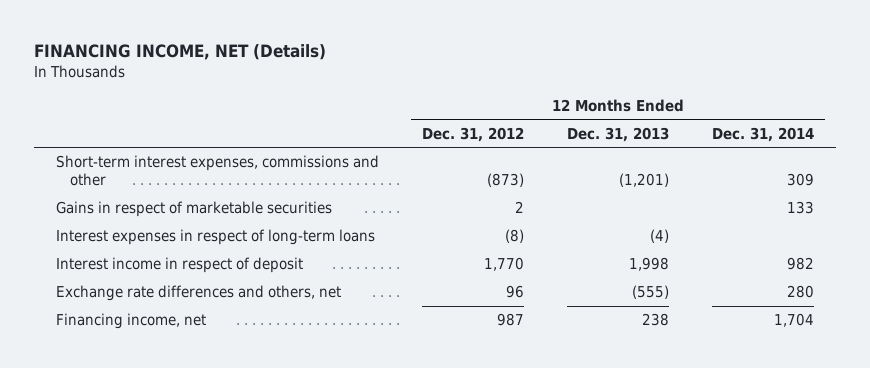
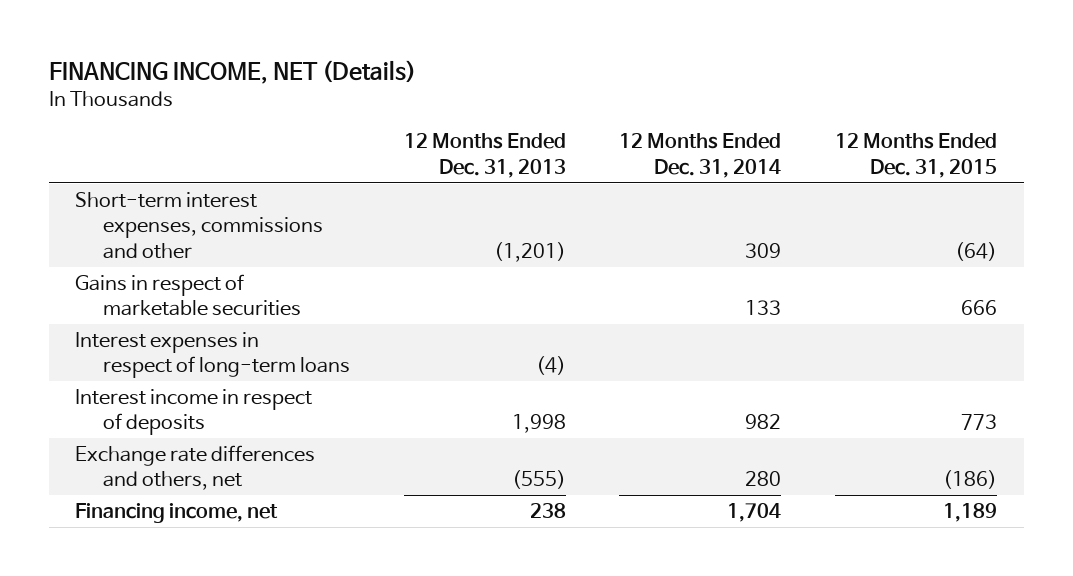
- | 12 Months Ended Dec. 31, 2012 | 12 Months Ended Dec. 31, 2013 | 12 Months Ended Dec. 31, 2014
+ | 12 Months Ended Dec. 31, 2013 | 12 Months Ended Dec. 31, 2014 | 12 Months Ended Dec. 31, 2015
- Interest income in respect of deposit | 1,770 | 1,998 | 982
+ Interest income in respect of deposits | 1,998 | 982 | 773

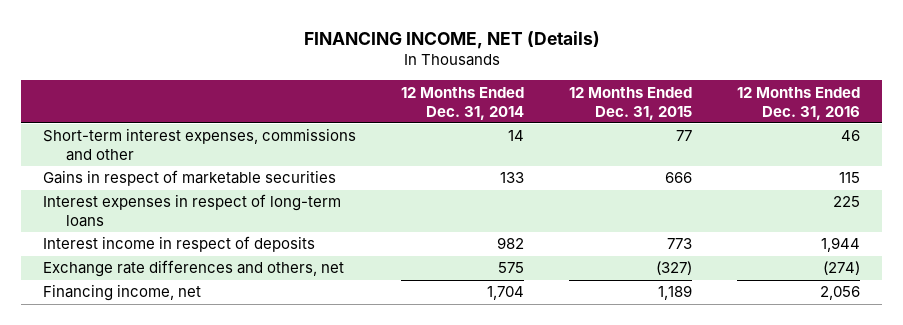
- | 12 Months Ended Dec. 31, 2013 | 12 Months Ended Dec. 31, 2014 | 12 Months Ended Dec. 31, 2015
+ | 12 Months Ended Dec. 31, 2014 | 12 Months Ended Dec. 31, 2015 | 12 Months Ended Dec. 31, 2016
- Short-term interest expenses, commissions and other | (1,201) | 309 | (64)
+ Short-term interest expenses, commissions and other | 14 | 77 | 46
- Exchange rate differences and others, net | (555) | 280 | (186)
+ Exchange rate differences and others, net | 575 | (327) | (274)

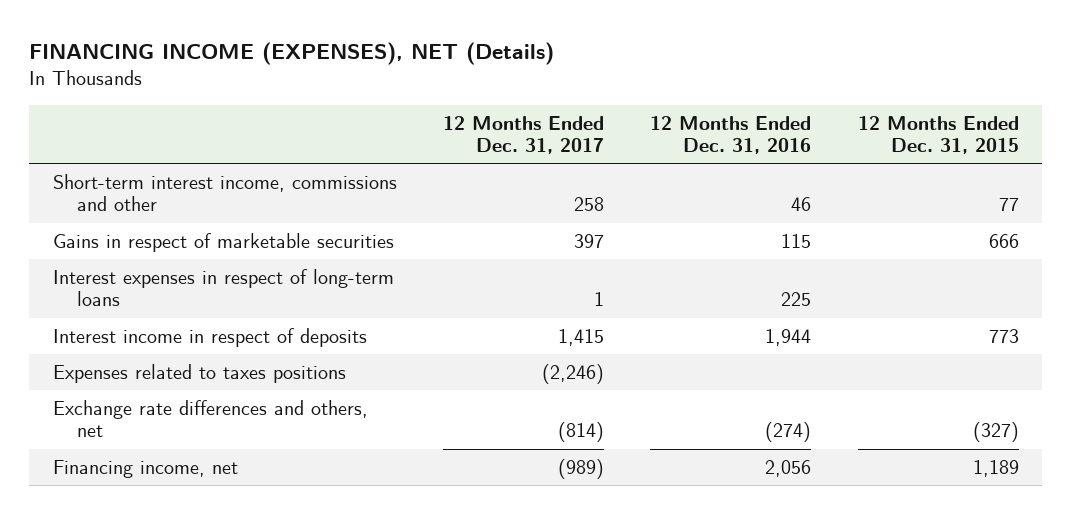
- FINANCING INCOME, NET (Details)
+ FINANCING INCOME (EXPENSES), NET (Details)
- | 12 Months Ended Dec. 31, 2014 | 12 Months Ended Dec. 31, 2015 | 12 Months Ended Dec. 31, 2016
+ | 12 Months Ended Dec. 31, 2017 | 12 Months Ended Dec. 31, 2016 | 12 Months Ended Dec. 31, 2015
- Short-term interest expenses, commissions and other | 14 | 77 | 46
+ Short-term interest income, commissions and other | 258 | 46 | 77
+ Expenses related to taxes positions | (2,246) | |

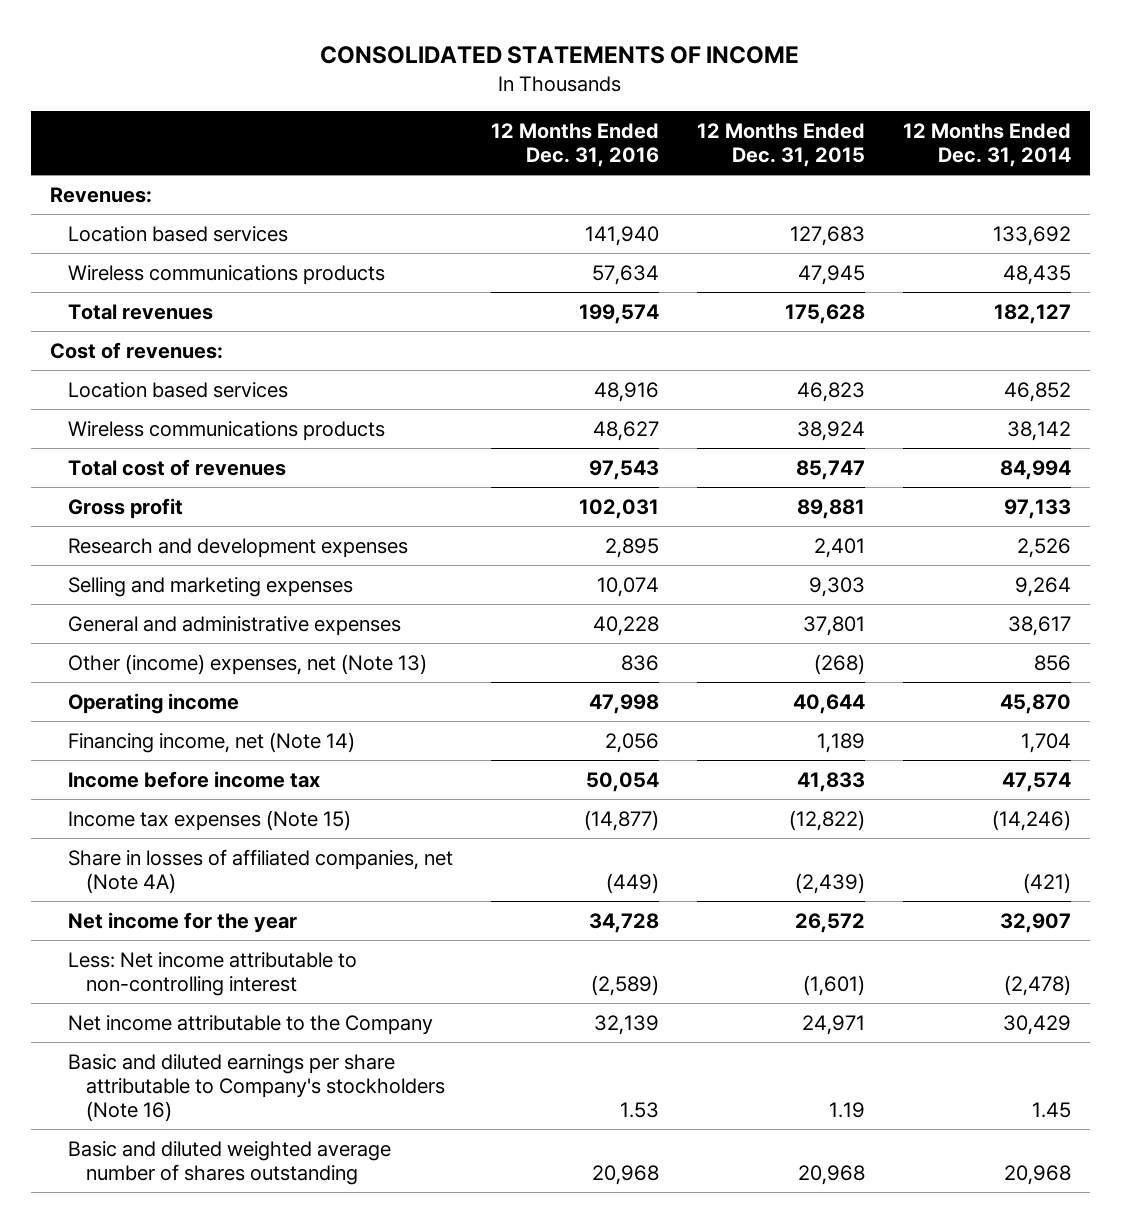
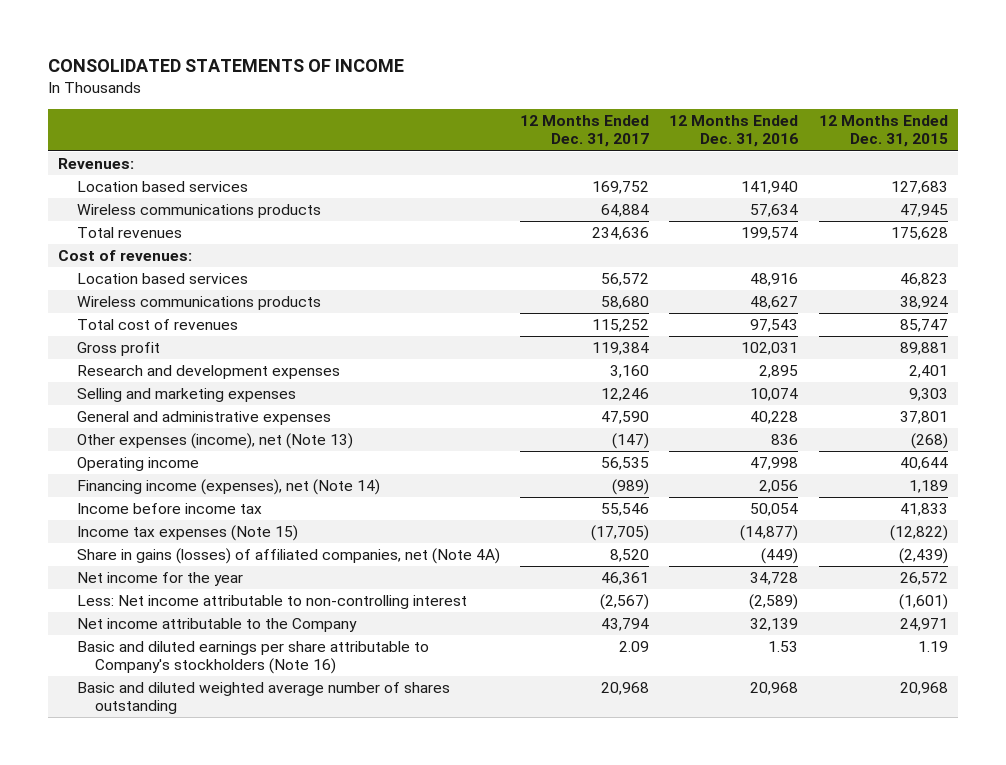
- | 12 Months Ended Dec. 31, 2016 | 12 Months Ended Dec. 31, 2015 | 12 Months Ended Dec. 31, 2014
+ | 12 Months Ended Dec. 31, 2017 | 12 Months Ended Dec. 31, 2016 | 12 Months Ended Dec. 31, 2015
- Other (income) expenses, net (Note 13) | 836 | (268) | 856
+ Other expenses (income), net (Note 13) | (147) | 836 | (268)
- Financing income, net (Note 14) | 2,056 | 1,189 | 1,704
+ Financing income (expenses), net (Note 14) | (989) | 2,056 | 1,189
- Share in losses of affiliated companies, net (Note 4A) | (449) | (2,439) | (421)
+ Share in gains (losses) of affiliated companies, net (Note 4A) | 8,520 | (449) | (2,439)

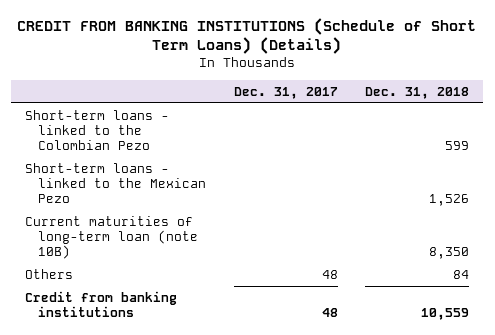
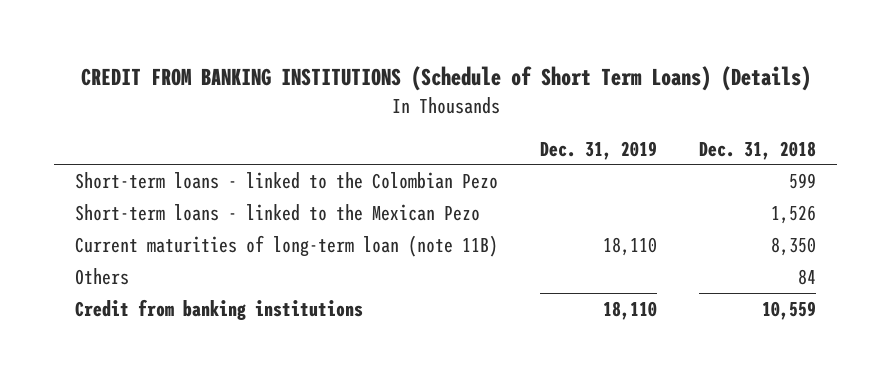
- | Dec. 31, 2017 | Dec. 31, 2018
+ | Dec. 31, 2019 | Dec. 31, 2018
- Current maturities of long-term loan (note 10B) | | 8,350
+ Current maturities of long-term loan (note 11B) | 18,110 | 8,350

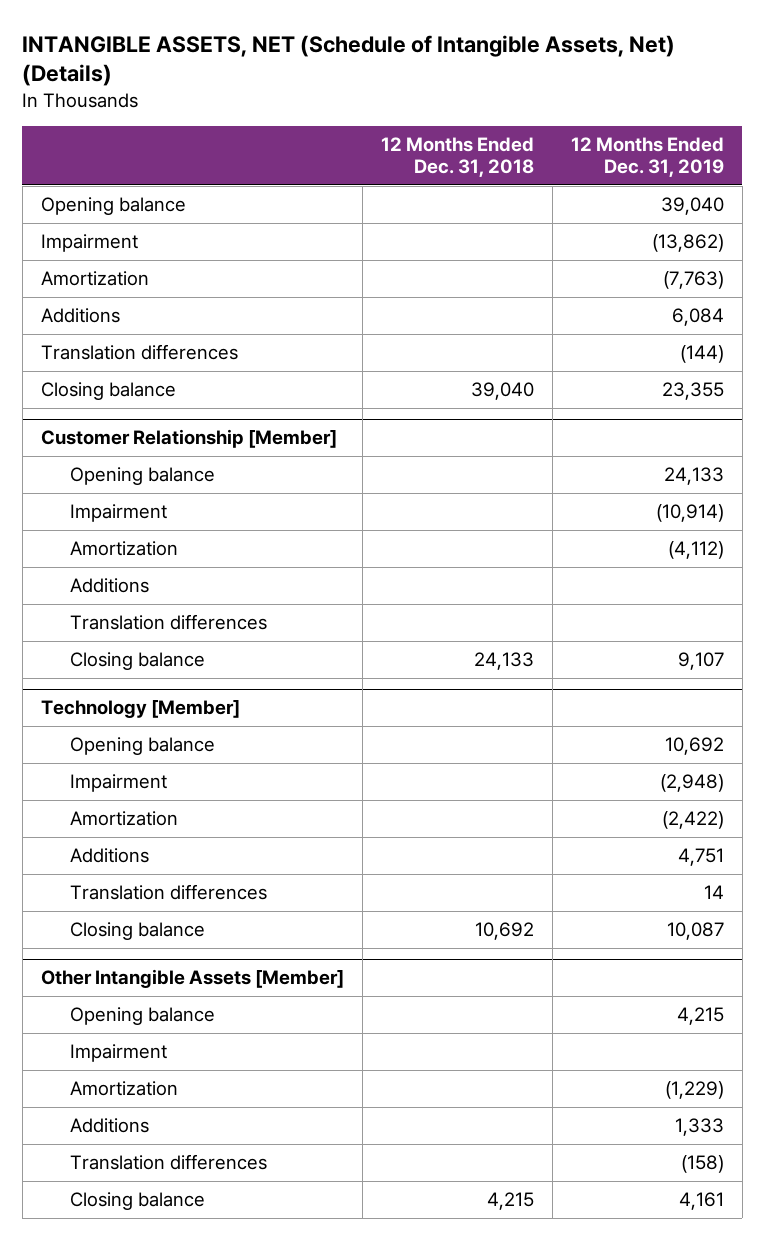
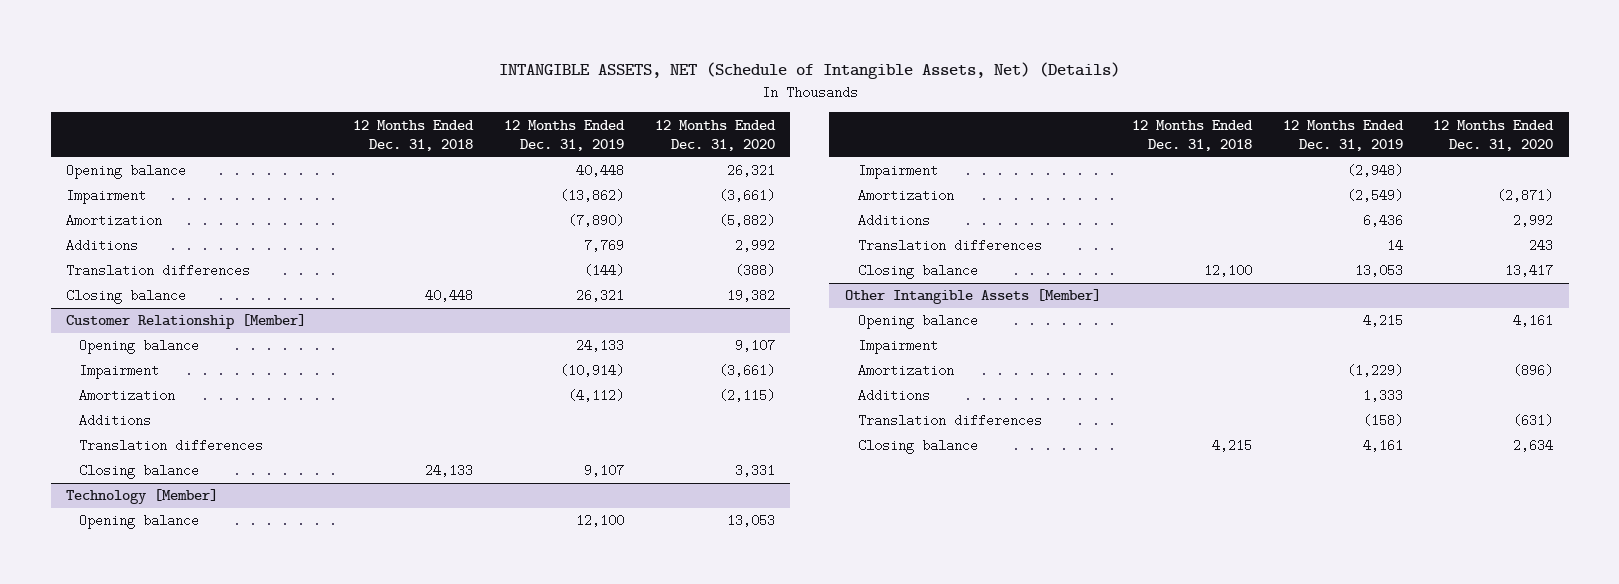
- | 12 Months Ended Dec. 31, 2018 | 12 Months Ended Dec. 31, 2019
+ | 12 Months Ended Dec. 31, 2018 | 12 Months Ended Dec. 31, 2019 | 12 Months Ended Dec. 31, 2020
- Opening balance | | 39,040
+ Opening balance | | 40,448 | 26,321
- Amortization | | (7,763)
- Additions | | 6,084
+ Amortization | | (7,890) | (5,882)
+ Additions | | 7,769 | 2,992
- Closing balance | 39,040 | 23,355
+ Closing balance | 40,448 | 26,321 | 19,382
@ Technology [Member]
- Opening balance | | 10,692
+ Opening balance | | 12,100 | 13,053
- Amortization | | (2,422)
- Additions | | 4,751
+ Amortization | | (2,549) | (2,871)
+ Additions | | 6,436 | 2,992
- Closing balance | 10,692 | 10,087
+ Closing balance | 12,100 | 13,053 | 13,417

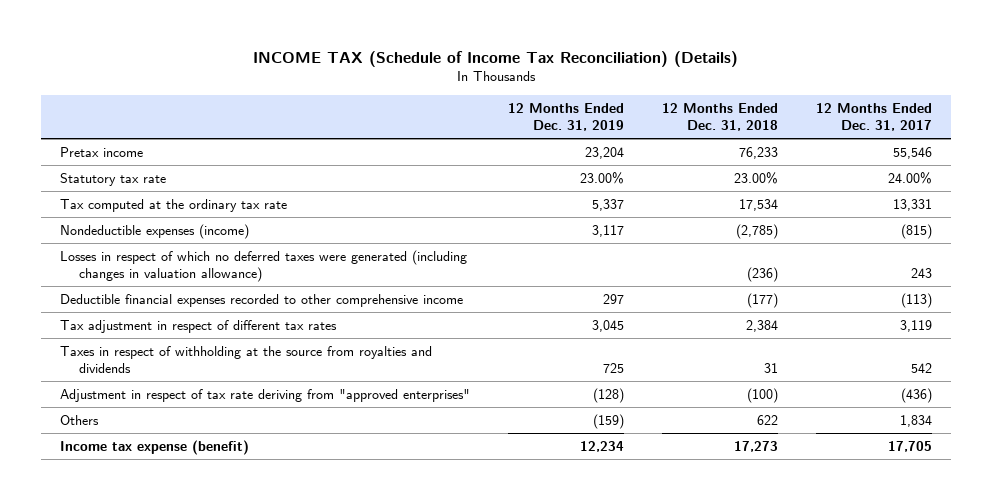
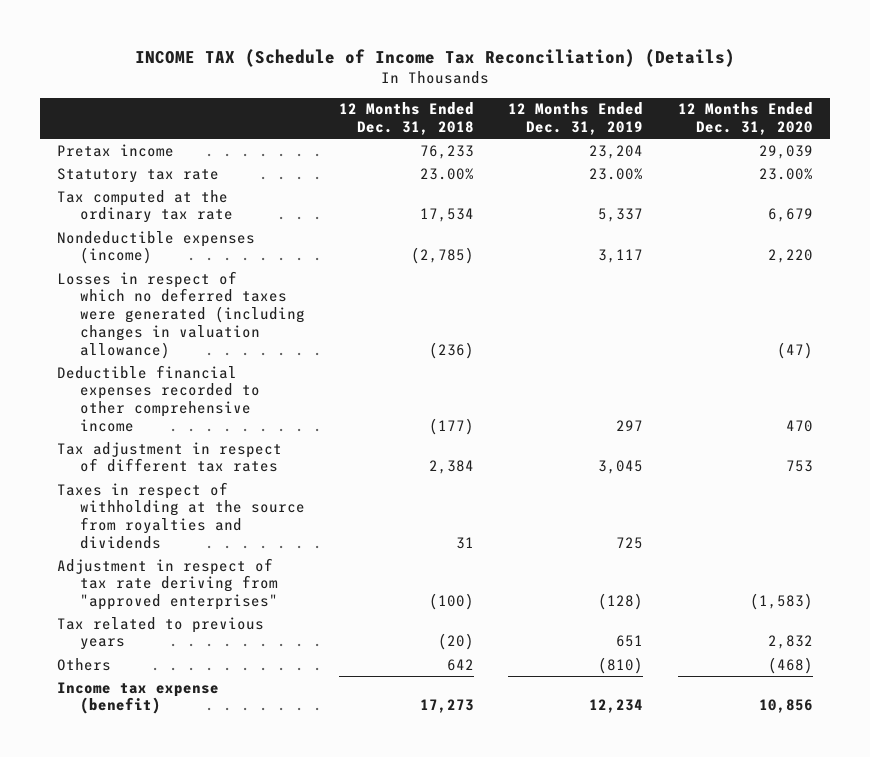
- | 12 Months Ended Dec. 31, 2019 | 12 Months Ended Dec. 31, 2018 | 12 Months Ended Dec. 31, 2017
+ | 12 Months Ended Dec. 31, 2018 | 12 Months Ended Dec. 31, 2019 | 12 Months Ended Dec. 31, 2020
- Others | (159) | 622 | 1,834
+ Tax related to previous years | (20) | 651 | 2,832
+ Others | 642 | (810) | (468)

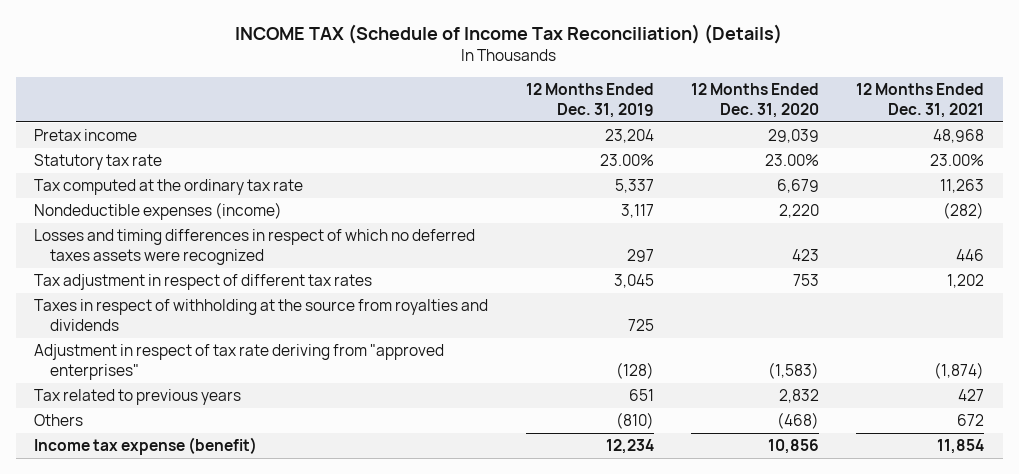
- | 12 Months Ended Dec. 31, 2018 | 12 Months Ended Dec. 31, 2019 | 12 Months Ended Dec. 31, 2020
+ | 12 Months Ended Dec. 31, 2019 | 12 Months Ended Dec. 31, 2020 | 12 Months Ended Dec. 31, 2021
- Losses in respect of which no deferred taxes were generated (including changes in valuation allowance) | (236) | | (47)
- Deductible financial expenses recorded to other comprehensive income | (177) | 297 | 470
+ Losses and timing differences in respect of which no deferred taxes assets were recognized | 297 | 423 | 446

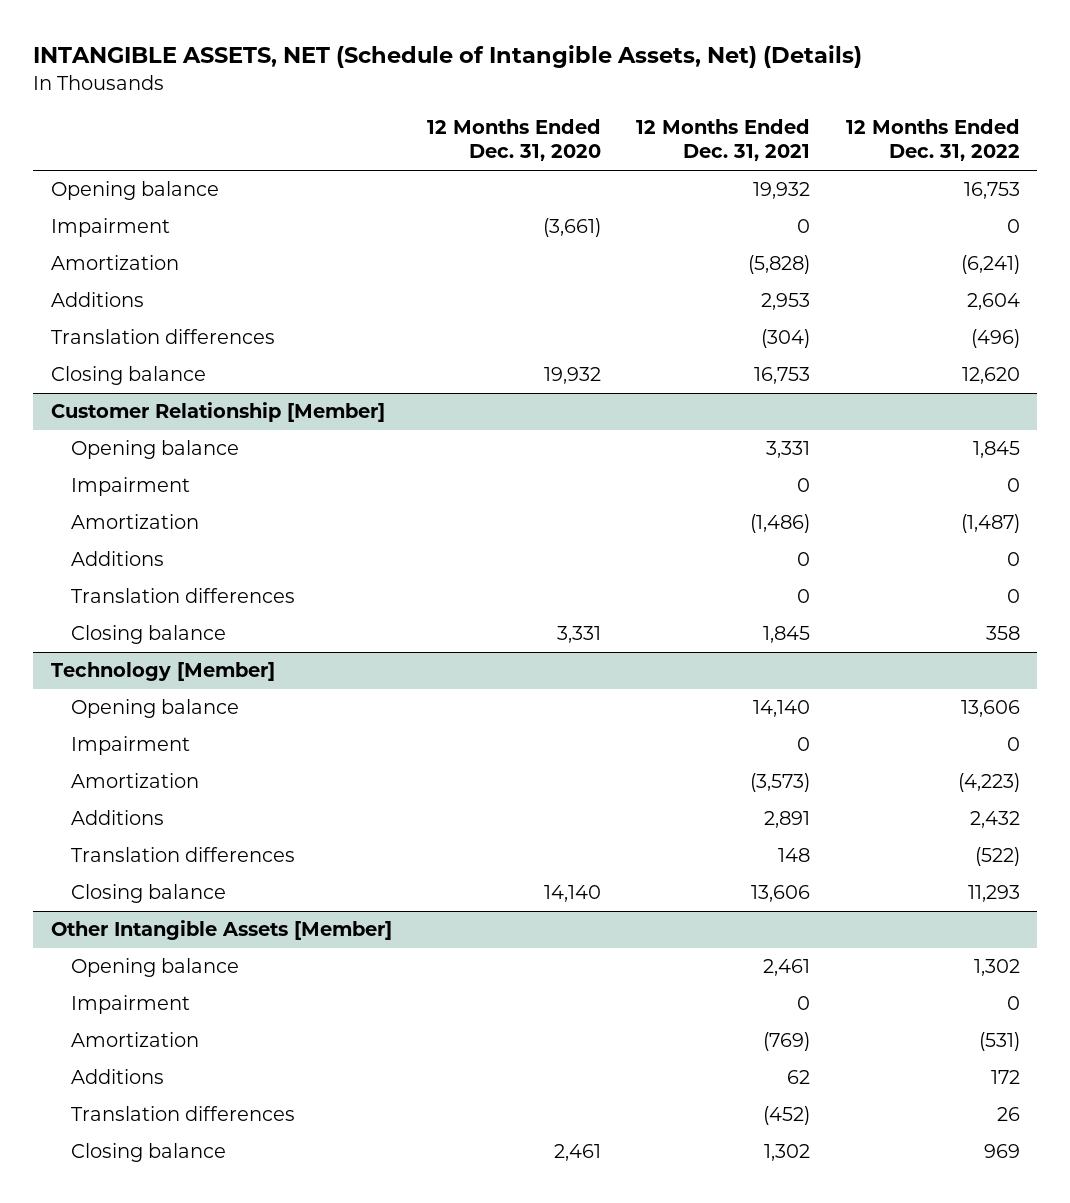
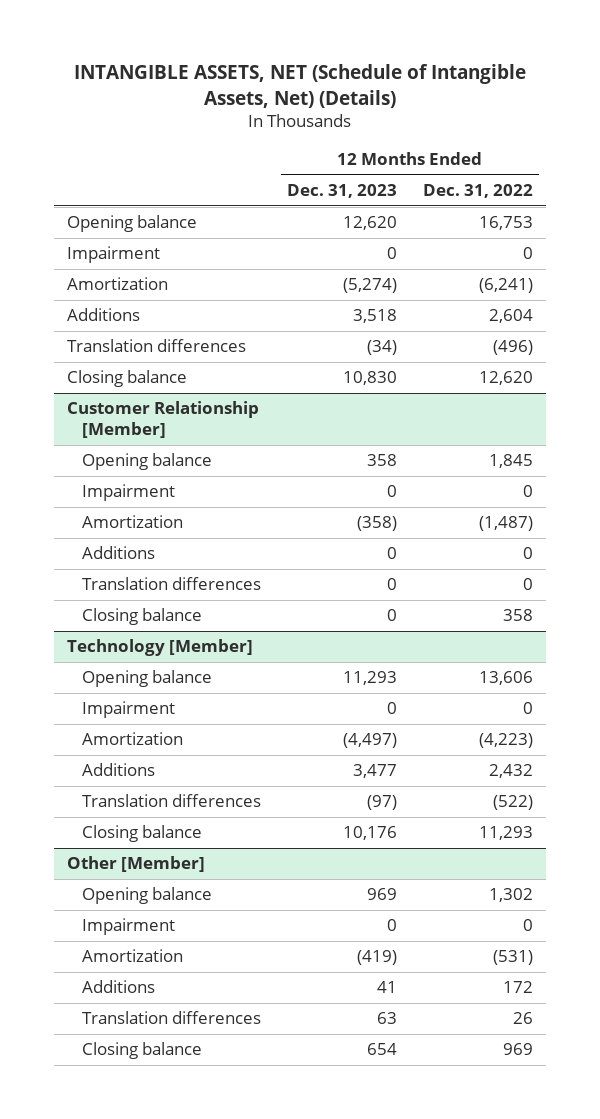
- | 12 Months Ended Dec. 31, 2020 | 12 Months Ended Dec. 31, 2021 | 12 Months Ended Dec. 31, 2022
+ | 12 Months Ended Dec. 31, 2023 | 12 Months Ended Dec. 31, 2022
- Other Intangible Assets [Member]
+ Other [Member]

